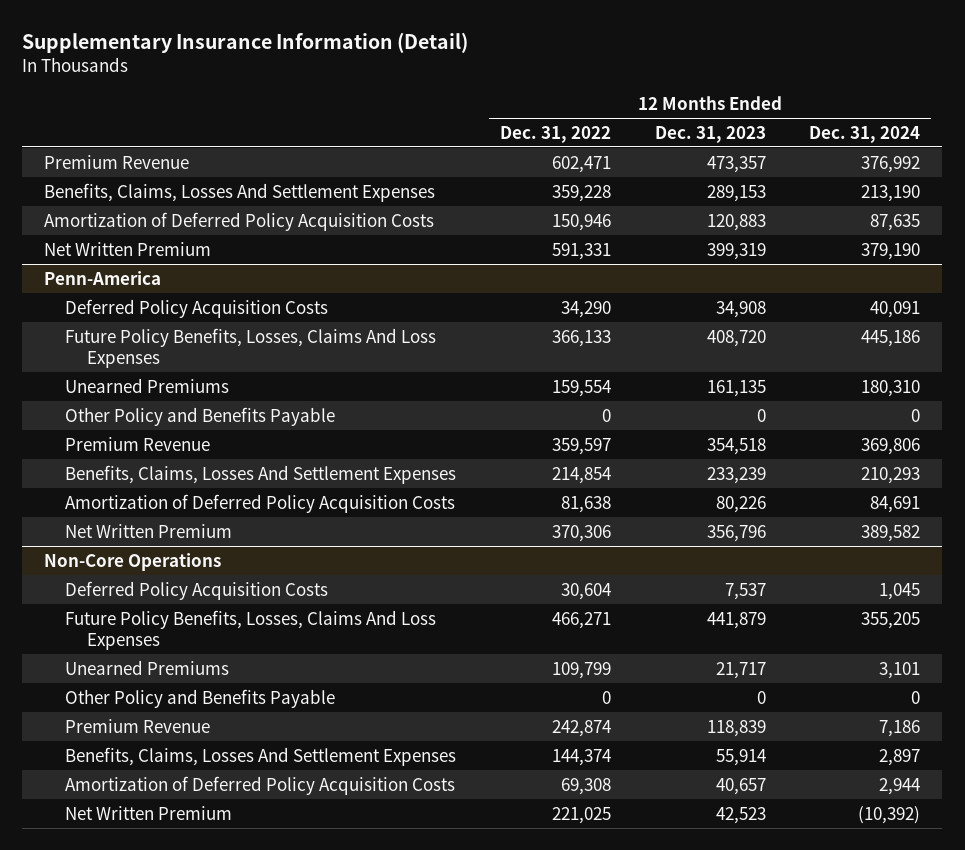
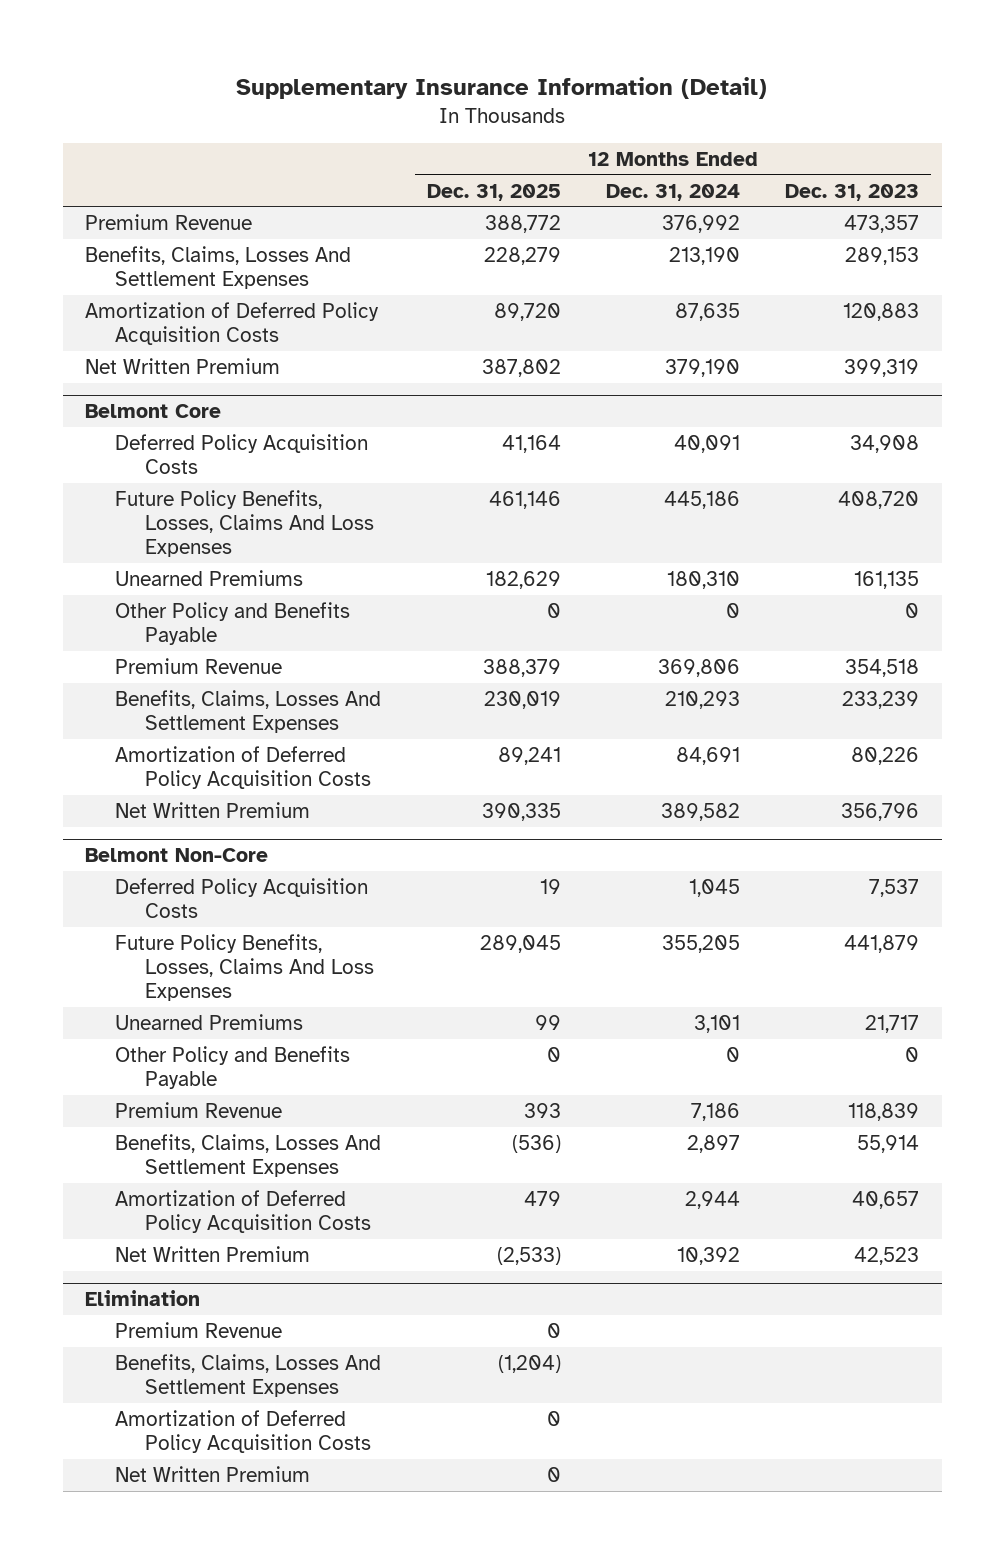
- | 12 Months Ended Dec. 31, 2022 | 12 Months Ended Dec. 31, 2023 | 12 Months Ended Dec. 31, 2024
+ | 12 Months Ended Dec. 31, 2025 | 12 Months Ended Dec. 31, 2024 | 12 Months Ended Dec. 31, 2023
- Penn-America
+ Belmont Core
- Non-Core Operations
+ Belmont Non-Core
- Net Written Premium | 221,025 | 42,523 | (10,392)
+ Net Written Premium | (2,533) | 10,392 | 42,523
+ Elimination
+ Premium Revenue | 0 | |
+ Benefits, Claims, Losses And Settlement Expenses | (1,204) | |
+ Amortization of Deferred Policy Acquisition Costs | 0 | |
+ Net Written Premium | 0 | |

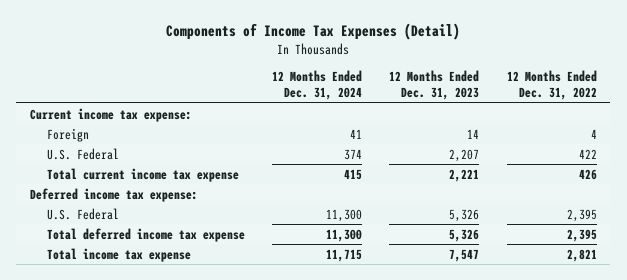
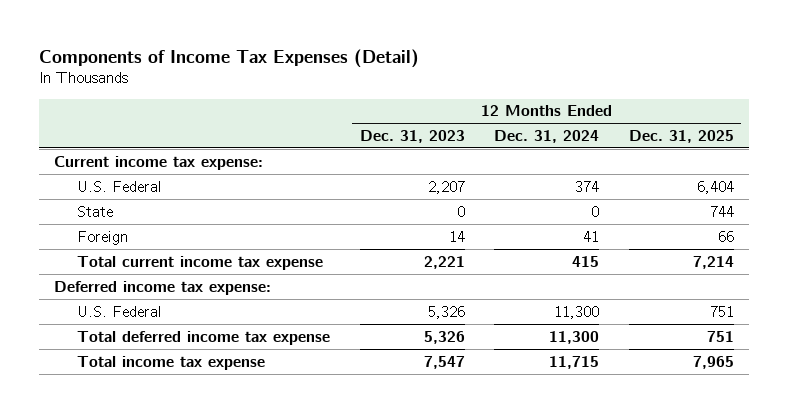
- | 12 Months Ended Dec. 31, 2024 | 12 Months Ended Dec. 31, 2023 | 12 Months Ended Dec. 31, 2022
+ | 12 Months Ended Dec. 31, 2023 | 12 Months Ended Dec. 31, 2024 | 12 Months Ended Dec. 31, 2025
+ State | 0 | 0 | 744
moved down: Foreign | 14 | 41 | 66

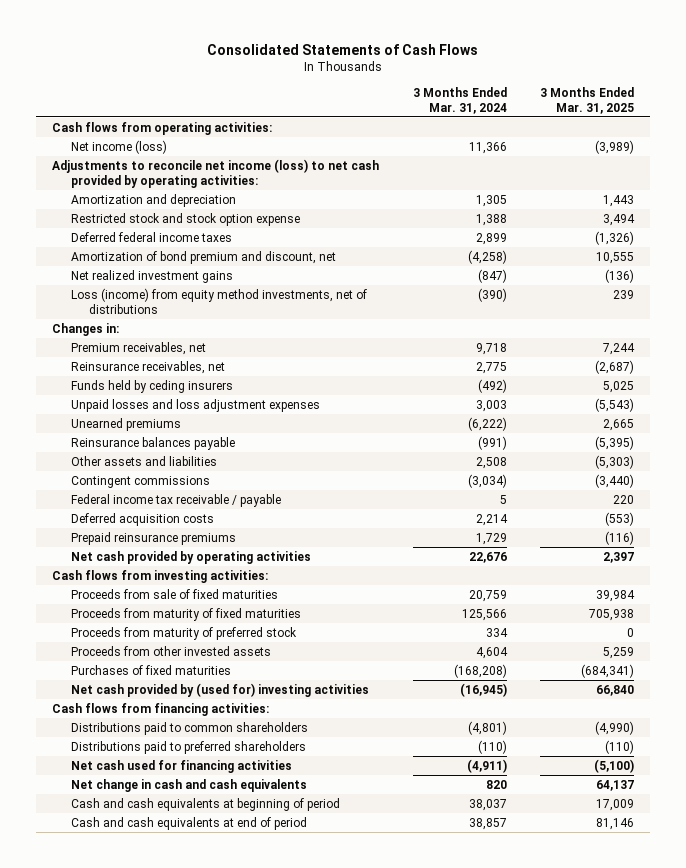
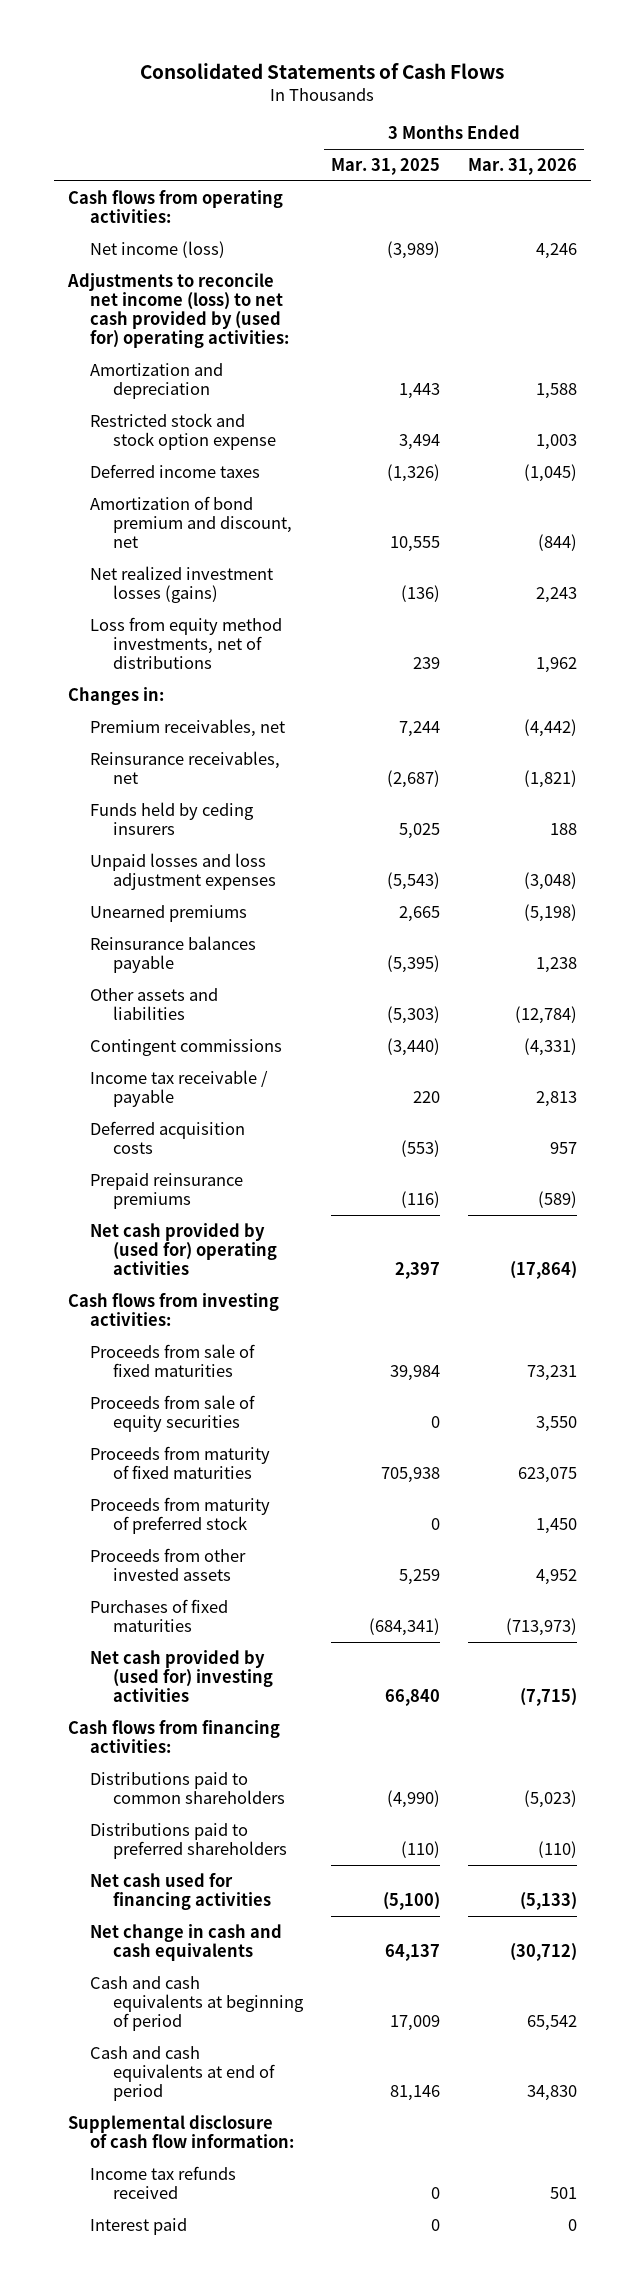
- | 3 Months Ended Mar. 31, 2024 | 3 Months Ended Mar. 31, 2025
+ | 3 Months Ended Mar. 31, 2025 | 3 Months Ended Mar. 31, 2026
- Adjustments to reconcile net income (loss) to net cash provided by operating activities:
+ Adjustments to reconcile net income (loss) to net cash provided by (used for) operating activities:
- Deferred federal income taxes | 2,899 | (1,326)
+ Deferred income taxes | (1,326) | (1,045)
- Net realized investment gains | (847) | (136)
- Loss (income) from equity method investments, net of distributions | (390) | 239
+ Net realized investment losses (gains) | (136) | 2,243
+ Loss from equity method investments, net of distributions | 239 | 1,962
- Federal income tax receivable / payable | 5 | 220
+ Income tax receivable / payable | 220 | 2,813
- Net cash provided by operating activities | 22,676 | 2,397
+ Net cash provided by (used for) operating activities | 2,397 | (17,864)
+ Proceeds from sale of equity securities | 0 | 3,550
+ Supplemental disclosure of cash flow information:
+ Income tax refunds received | 0 | 501
+ Interest paid | 0 | 0

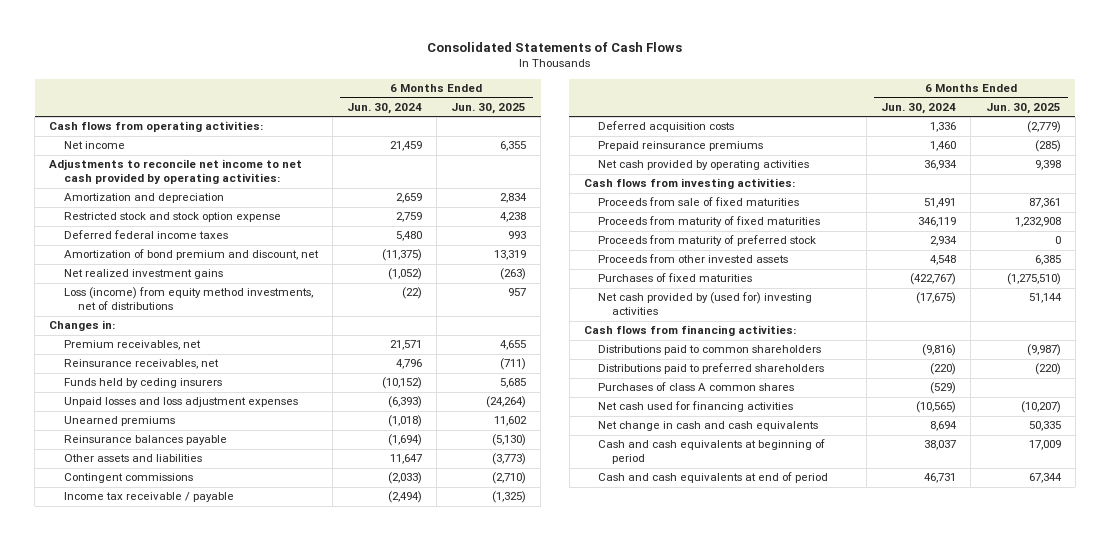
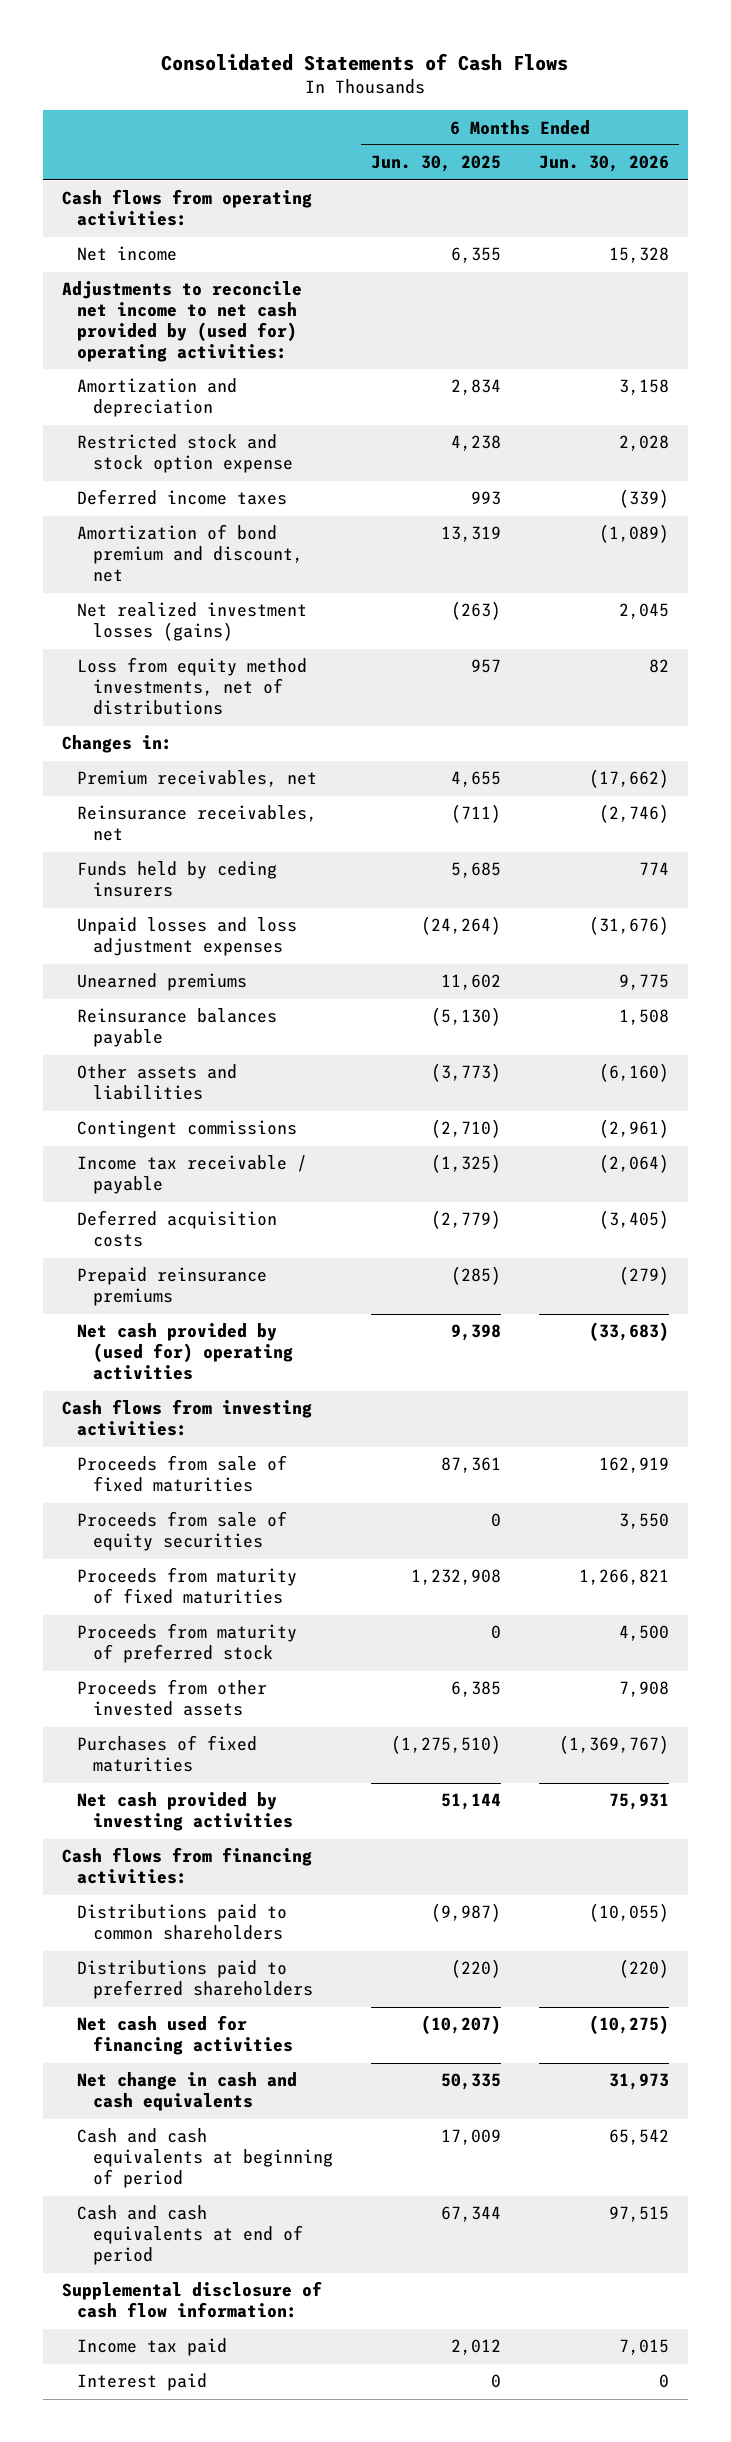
- | 6 Months Ended Jun. 30, 2024 | 6 Months Ended Jun. 30, 2025
+ | 6 Months Ended Jun. 30, 2025 | 6 Months Ended Jun. 30, 2026
- Adjustments to reconcile net income to net cash provided by operating activities:
+ Adjustments to reconcile net income to net cash provided by (used for) operating activities:
- Deferred federal income taxes | 5,480 | 993
+ Deferred income taxes | 993 | (339)
- Net realized investment gains | (1,052) | (263)
- Loss (income) from equity method investments, net of distributions | (22) | 957
+ Net realized investment losses (gains) | (263) | 2,045
+ Loss from equity method investments, net of distributions | 957 | 82
- Net cash provided by operating activities | 36,934 | 9,398
+ Net cash provided by (used for) operating activities | 9,398 | (33,683)
+ Proceeds from sale of equity securities | 0 | 3,550
- Net cash provided by (used for) investing activities | (17,675) | 51,144
+ Net cash provided by investing activities | 51,144 | 75,931
- Purchases of class A common shares | (529) |
+ Supplemental disclosure of cash flow information:
+ Income tax paid | 2,012 | 7,015
+ Interest paid | 0 | 0

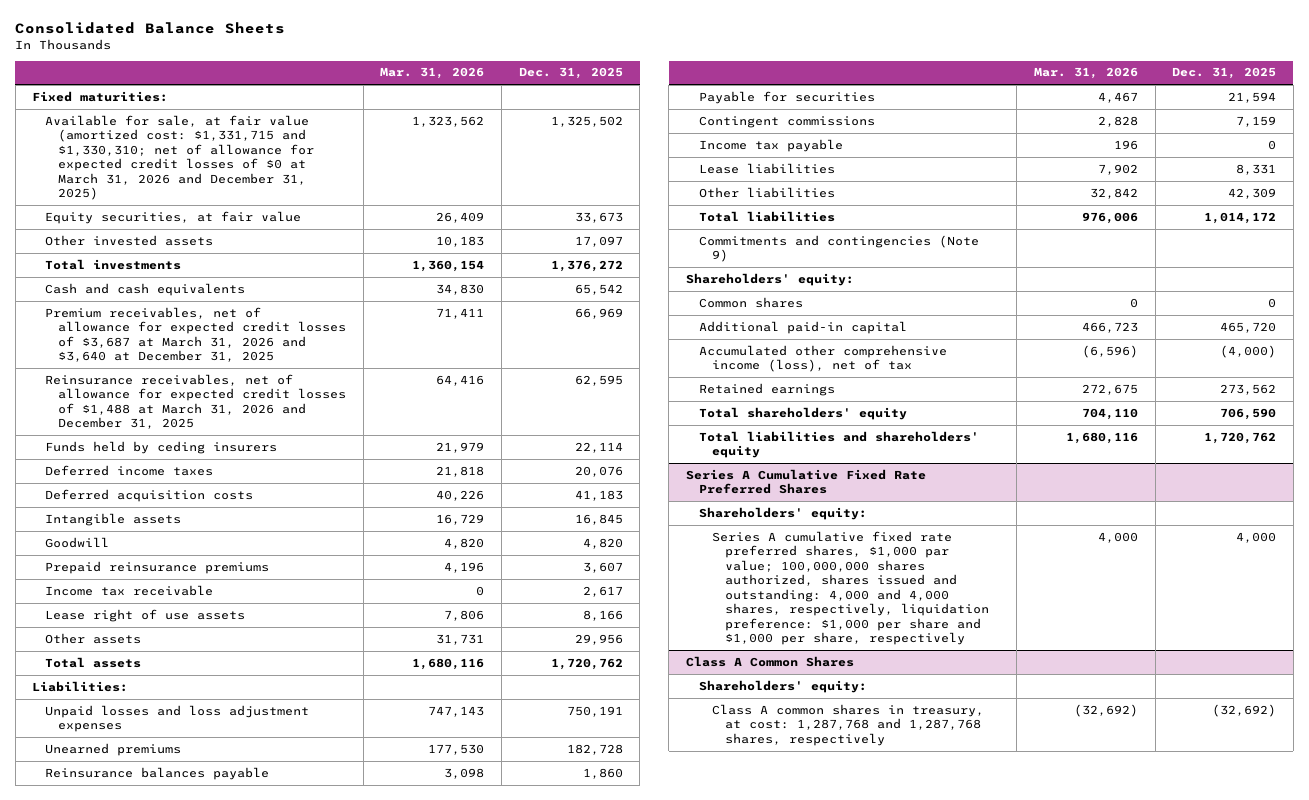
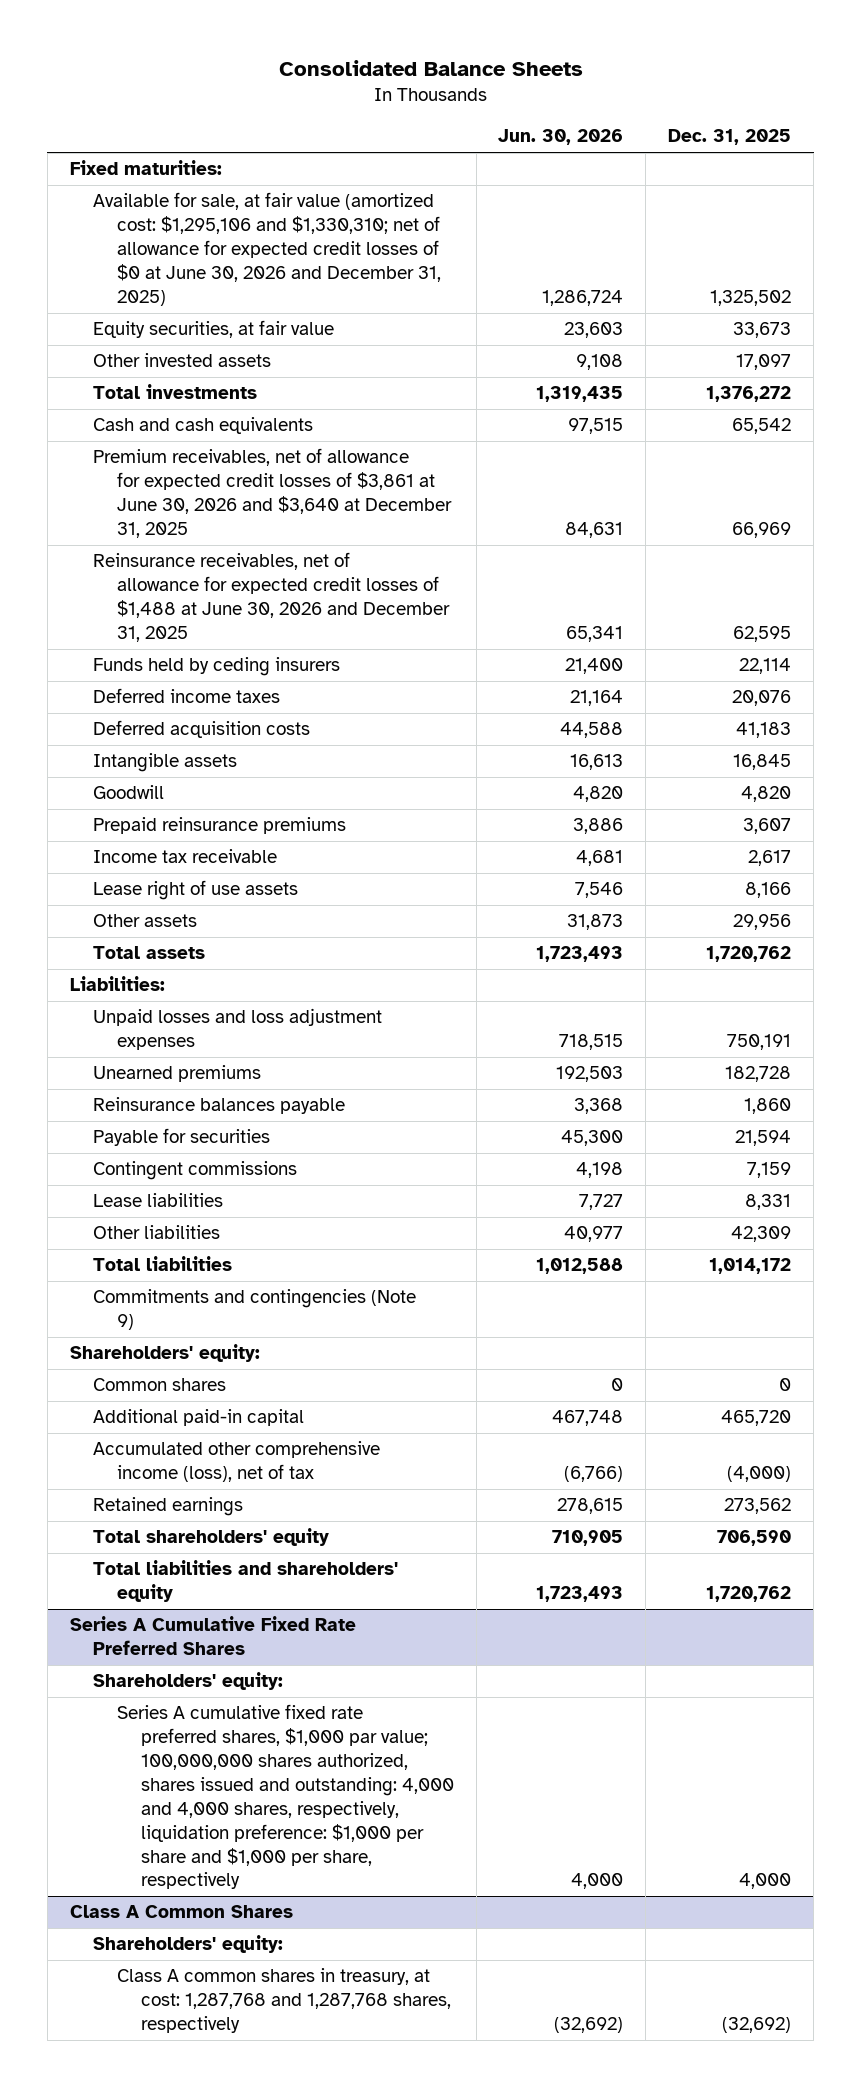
- | Mar. 31, 2026 | Dec. 31, 2025
+ | Jun. 30, 2026 | Dec. 31, 2025
- Available for sale, at fair value (amortized cost: $1,331,715 and $1,330,310; net of allowance for expected credit losses of $0 at March 31, 2026 and December 31, 2025) | 1,323,562 | 1,325,502
+ Available for sale, at fair value (amortized cost: $1,295,106 and $1,330,310; net of allowance for expected credit losses of $0 at June 30, 2026 and December 31, 2025) | 1,286,724 | 1,325,502
- Premium receivables, net of allowance for expected credit losses of $3,687 at March 31, 2026 and $3,640 at December 31, 2025 | 71,411 | 66,969
- Reinsurance receivables, net of allowance for expected credit losses of $1,488 at March 31, 2026 and December 31, 2025 | 64,416 | 62,595
+ Premium receivables, net of allowance for expected credit losses of $3,861 at June 30, 2026 and $3,640 at December 31, 2025 | 84,631 | 66,969
+ Reinsurance receivables, net of allowance for expected credit losses of $1,488 at June 30, 2026 and December 31, 2025 | 65,341 | 62,595
- Income tax payable | 196 | 0

